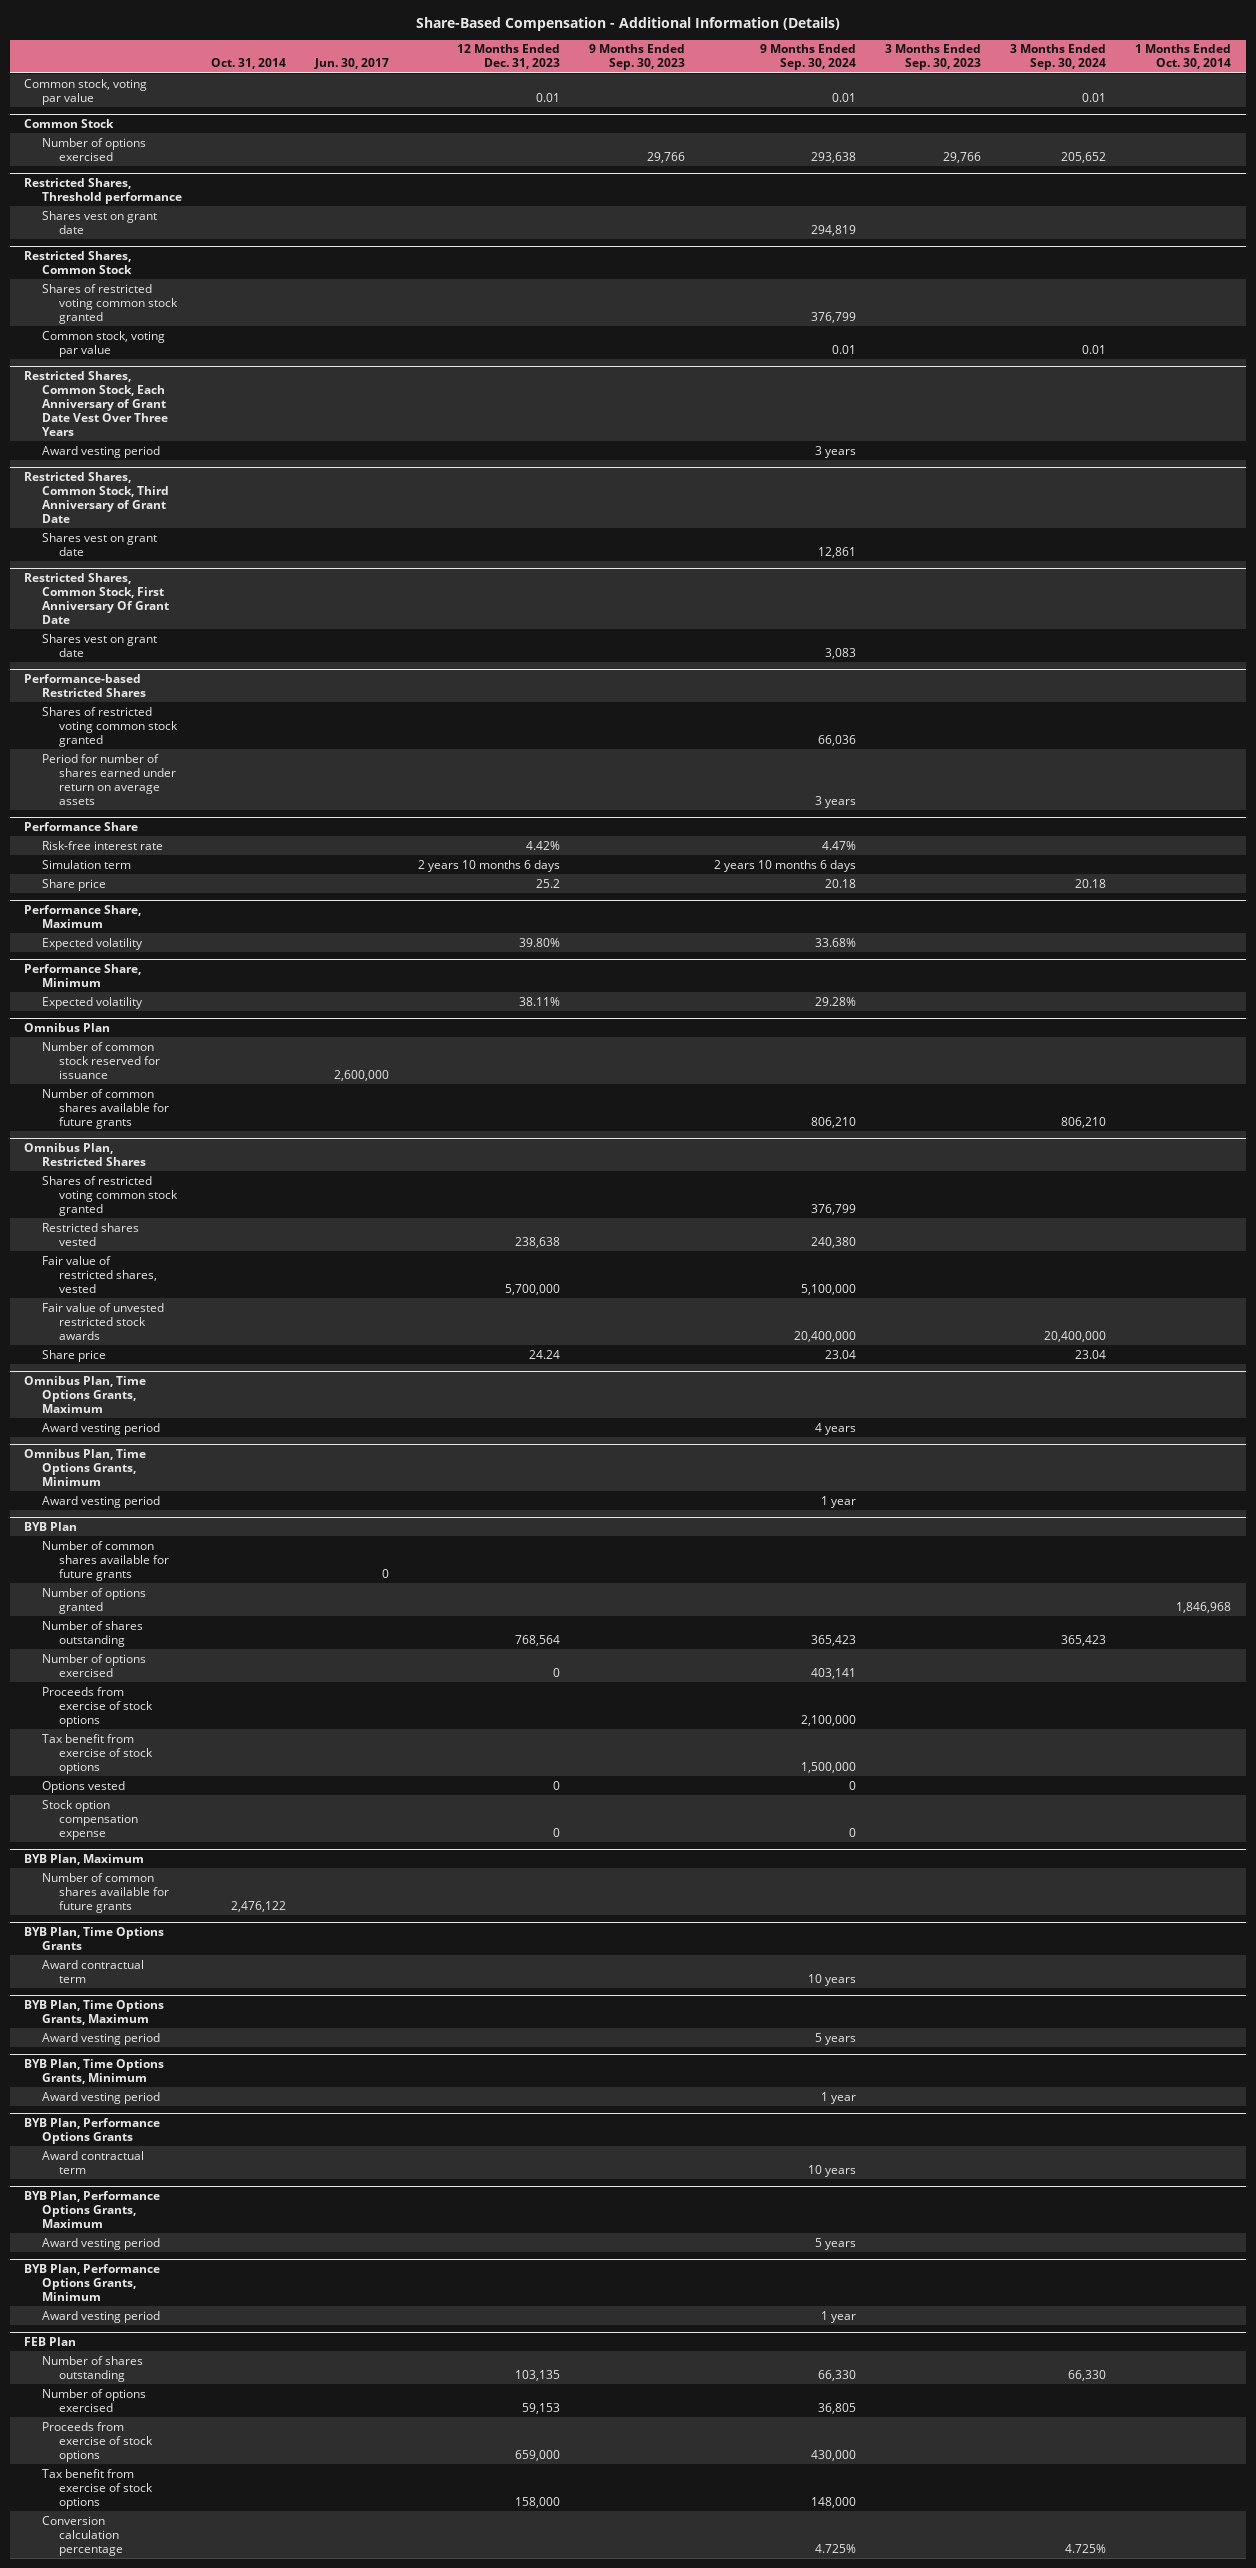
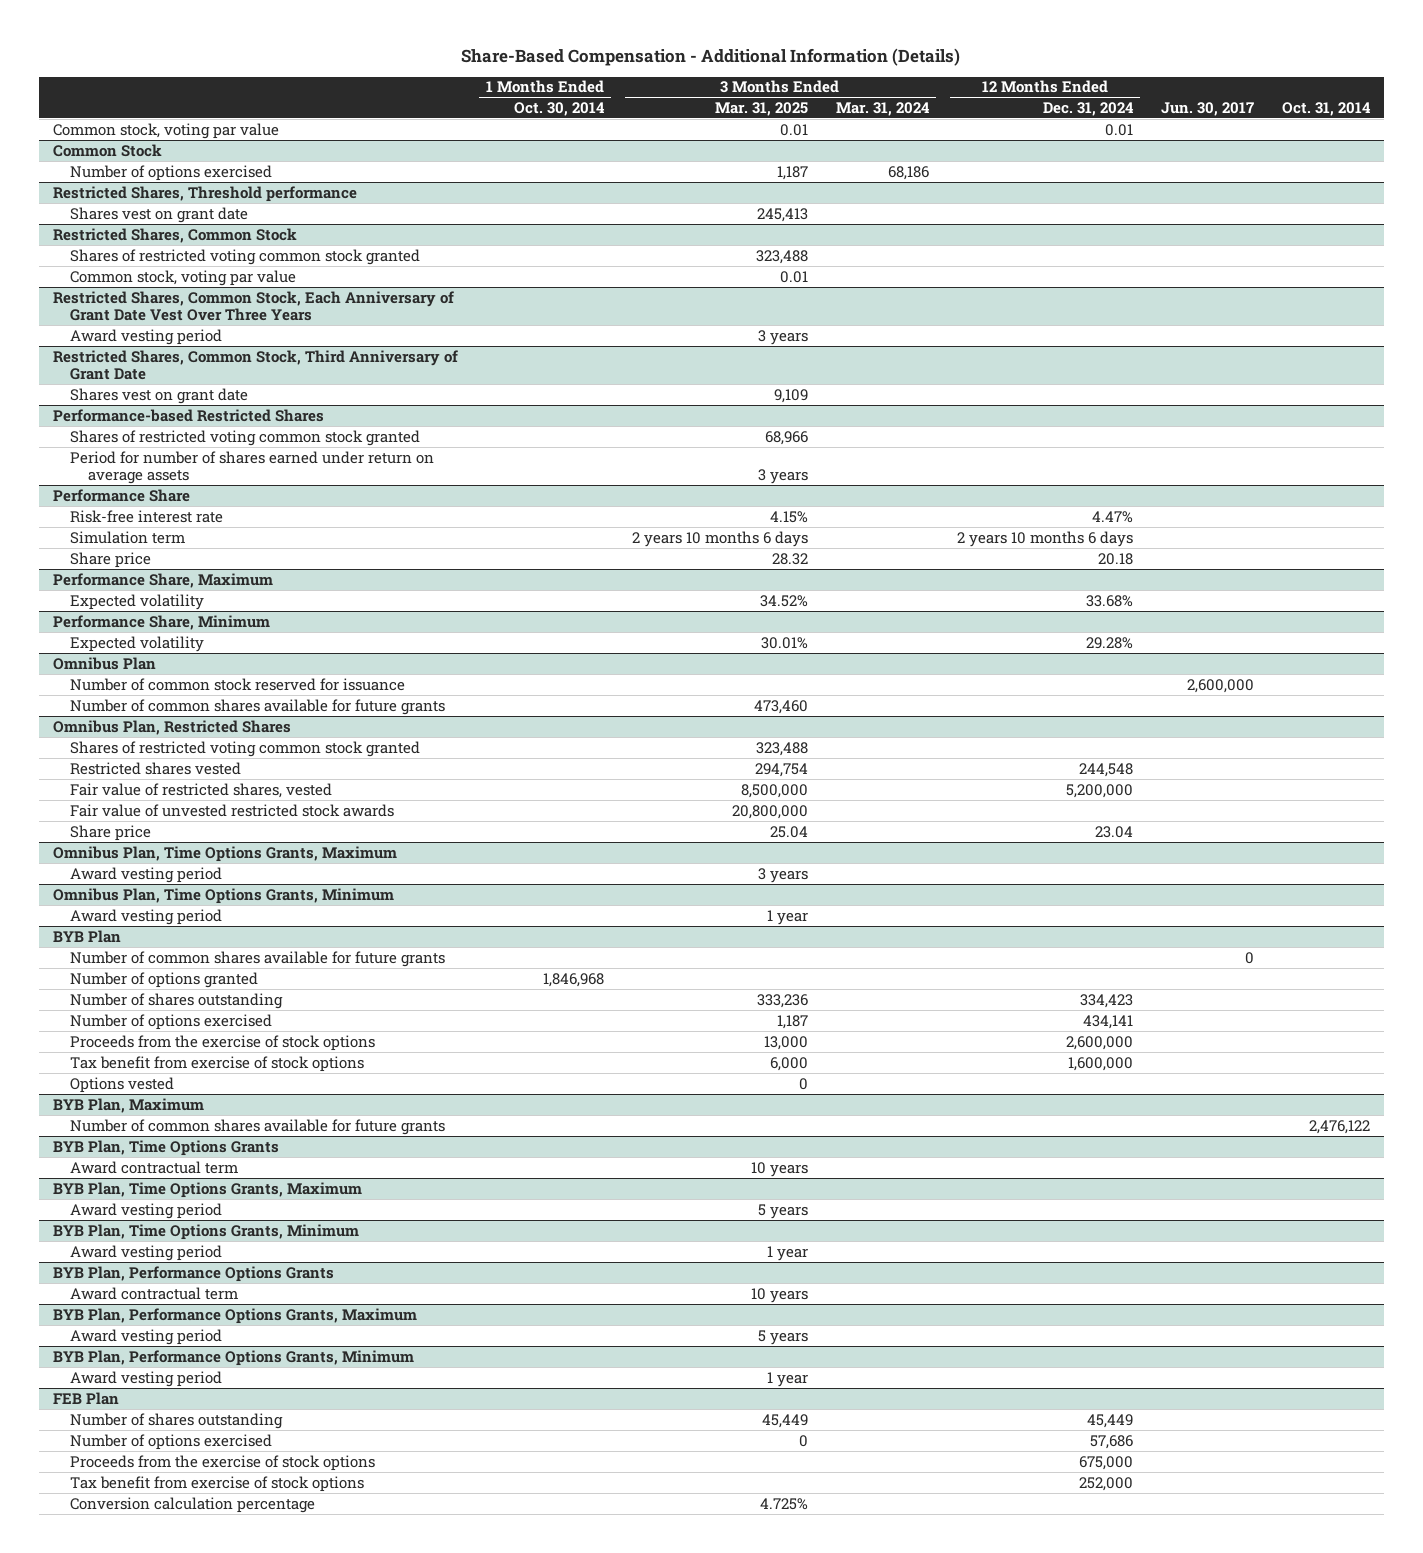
- | Oct. 31, 2014 | Jun. 30, 2017 | 12 Months Ended Dec. 31, 2023 | 9 Months Ended Sep. 30, 2023 | 9 Months Ended Sep. 30, 2024 | 3 Months Ended Sep. 30, 2023 | 3 Months Ended Sep. 30, 2024 | 1 Months Ended Oct. 30, 2014
+ | 1 Months Ended Oct. 30, 2014 | 3 Months Ended Mar. 31, 2025 | 3 Months Ended Mar. 31, 2024 | 12 Months Ended Dec. 31, 2024 | Jun. 30, 2017 | Oct. 31, 2014
- Restricted Shares, Common Stock, First Anniversary Of Grant Date
- Shares vest on grant date | | | | | 3,083 | | |
@ BYB Plan
- Proceeds from exercise of stock options | | | | | 2,100,000 | | |
+ Proceeds from the exercise of stock options | | 13,000 | | 2,600,000 | |
- Stock option compensation expense | | | 0 | | 0 | | |
@ FEB Plan
- Proceeds from exercise of stock options | | | 659,000 | | 430,000 | | |
+ Proceeds from the exercise of stock options | | | | 675,000 | |

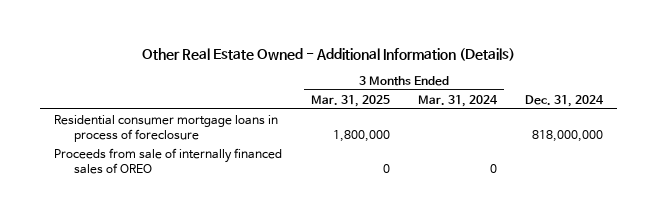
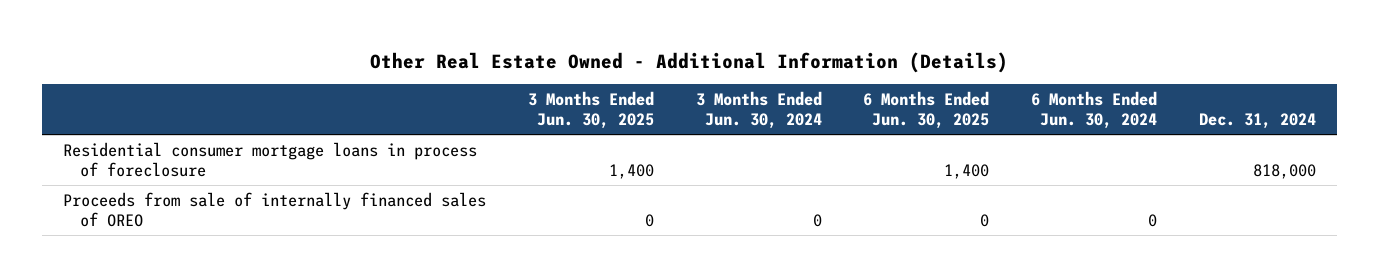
- | 3 Months Ended Mar. 31, 2025 | 3 Months Ended Mar. 31, 2024 | Dec. 31, 2024
+ | 3 Months Ended Jun. 30, 2025 | 3 Months Ended Jun. 30, 2024 | 6 Months Ended Jun. 30, 2025 | 6 Months Ended Jun. 30, 2024 | Dec. 31, 2024
- Residential consumer mortgage loans in process of foreclosure | 1,800,000 | | 818,000,000
+ Residential consumer mortgage loans in process of foreclosure | 1,400 | | 1,400 | | 818,000

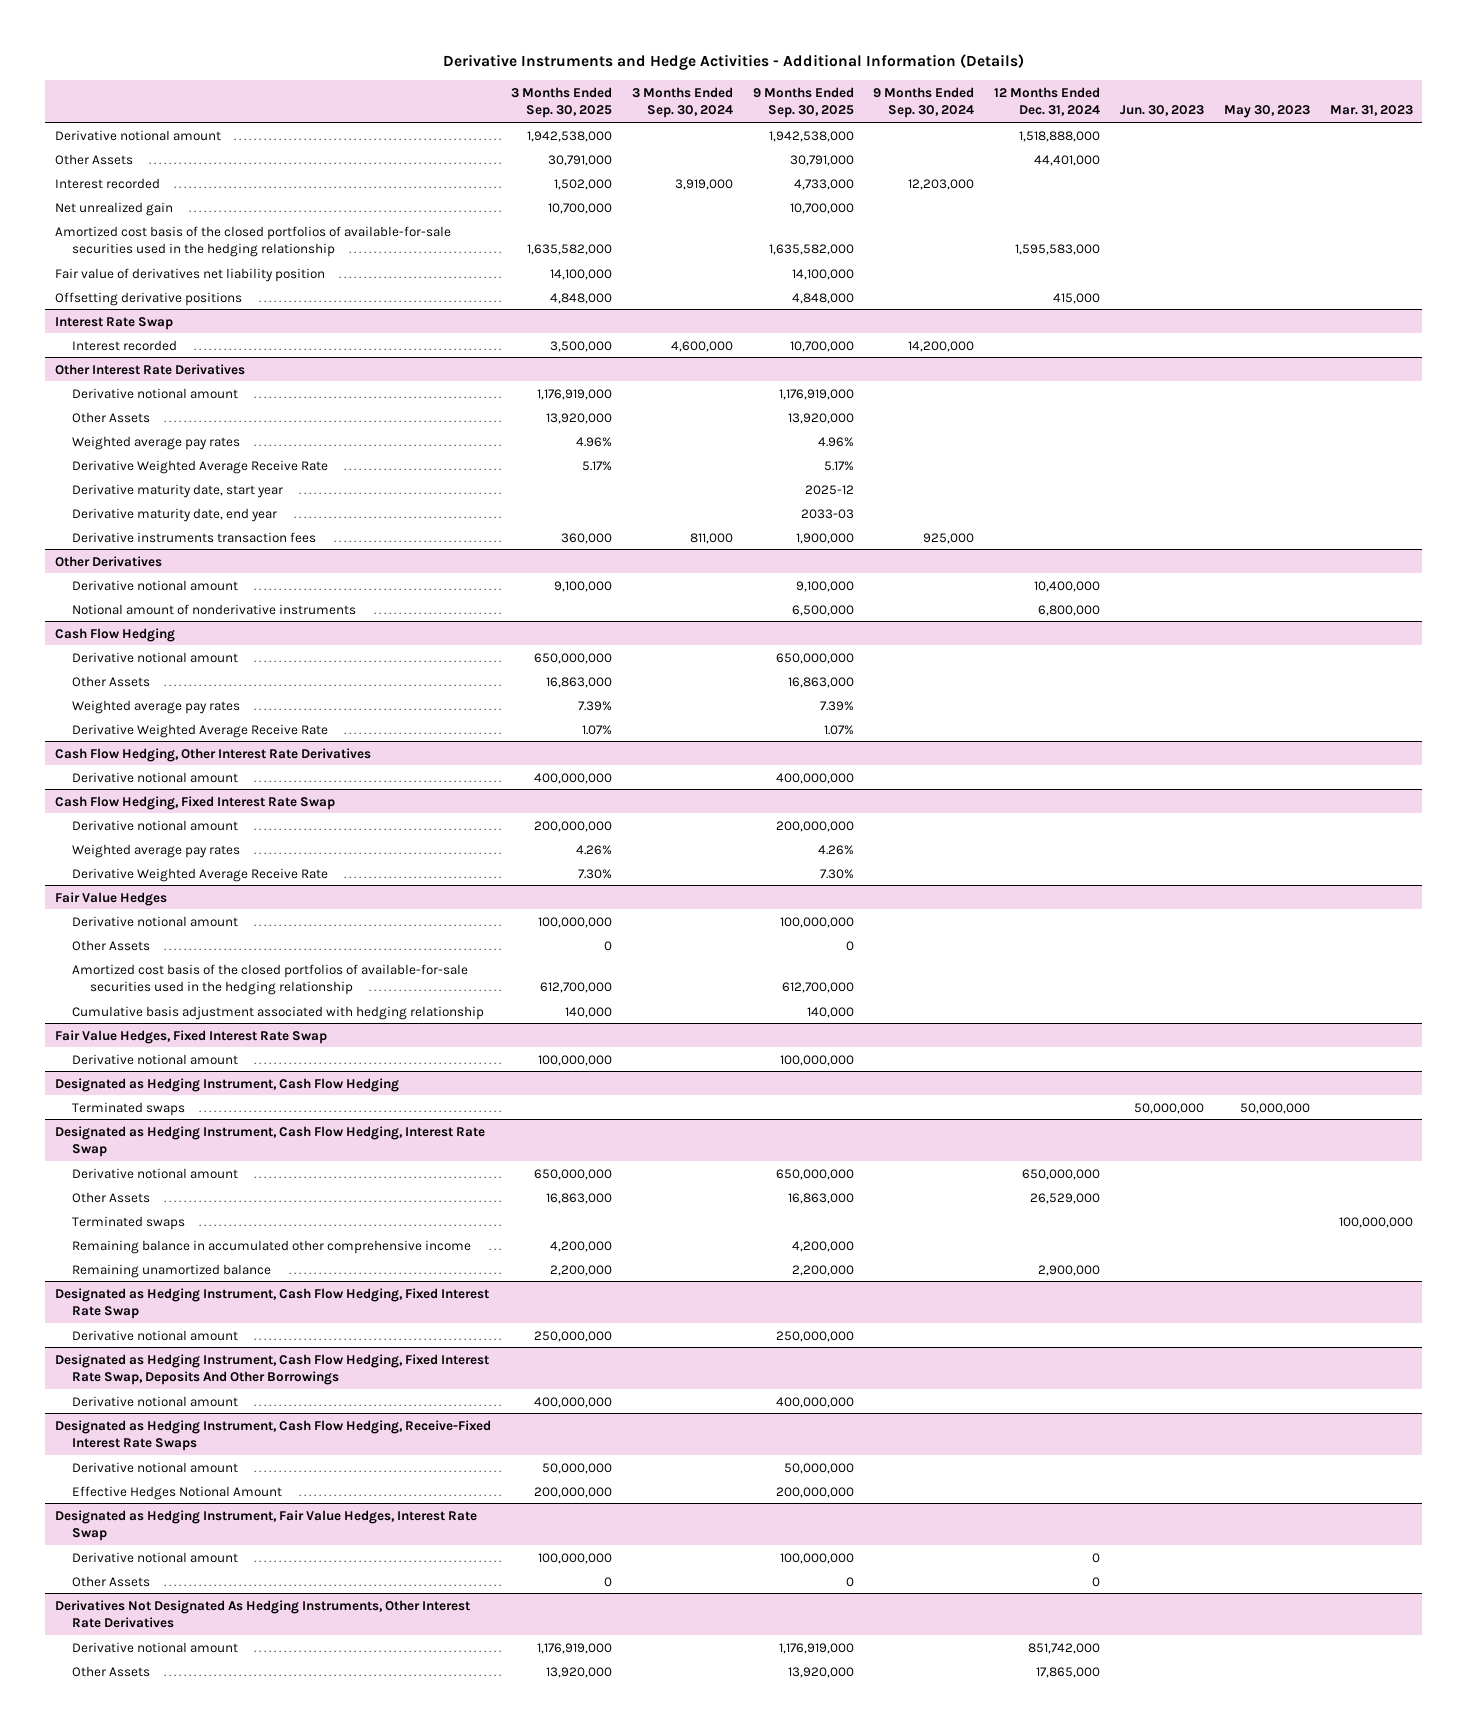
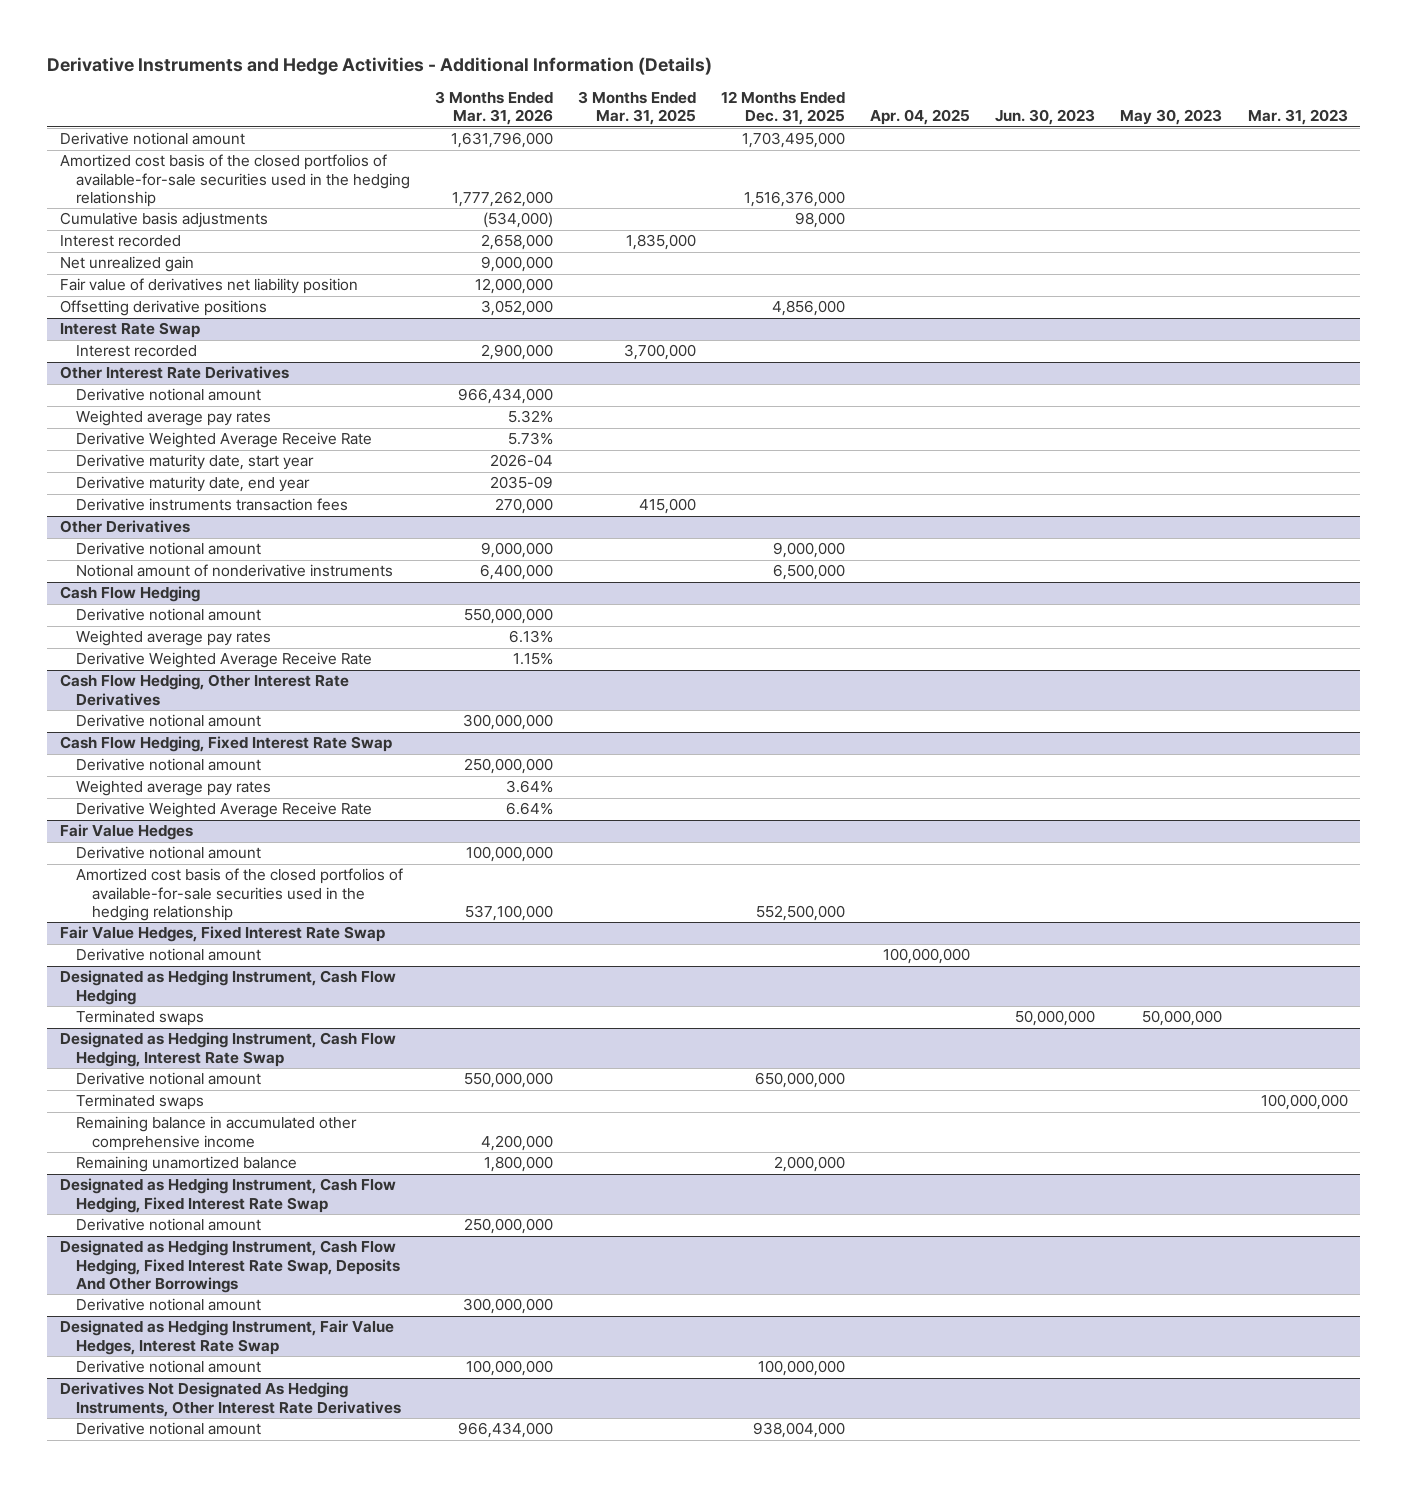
- | 3 Months Ended Sep. 30, 2025 | 3 Months Ended Sep. 30, 2024 | 9 Months Ended Sep. 30, 2025 | 9 Months Ended Sep. 30, 2024 | 12 Months Ended Dec. 31, 2024 | Jun. 30, 2023 | May 30, 2023 | Mar. 31, 2023
+ | 3 Months Ended Mar. 31, 2026 | 3 Months Ended Mar. 31, 2025 | 12 Months Ended Dec. 31, 2025 | Apr. 04, 2025 | Jun. 30, 2023 | May 30, 2023 | Mar. 31, 2023
- Other Assets | 30,791,000 | | 30,791,000 | | 44,401,000 | | |
moved up: Amortized cost basis of the closed portfolios of available-for-sale securities used in the hedging relationship | 1,777,262,000 | | 1,516,376,000 | | | |
+ Cumulative basis adjustments | (534,000) | | 98,000 | | | |
@ Other Interest Rate Derivatives
- Other Assets | 13,920,000 | | 13,920,000 | | | | |
@ Cash Flow Hedging
- Other Assets | 16,863,000 | | 16,863,000 | | | | |
@ Fair Value Hedges
- Other Assets | 0 | | 0 | | | | |
- Cumulative basis adjustment associated with hedging relationship | 140,000 | | 140,000 | | | | |
@ Designated as Hedging Instrument, Cash Flow Hedging, Interest Rate Swap
- Other Assets | 16,863,000 | | 16,863,000 | | 26,529,000 | | |
- Designated as Hedging Instrument, Cash Flow Hedging, Receive-Fixed Interest Rate Swaps
- Derivative notional amount | 50,000,000 | | 50,000,000 | | | | |
- Effective Hedges Notional Amount | 200,000,000 | | 200,000,000 | | | | |
@ Designated as Hedging Instrument, Fair Value Hedges, Interest Rate Swap
- Other Assets | 0 | | 0 | | 0 | | |
@ Derivatives Not Designated As Hedging Instruments, Other Interest Rate Derivatives
- Other Assets | 13,920,000 | | 13,920,000 | | 17,865,000 | | |

